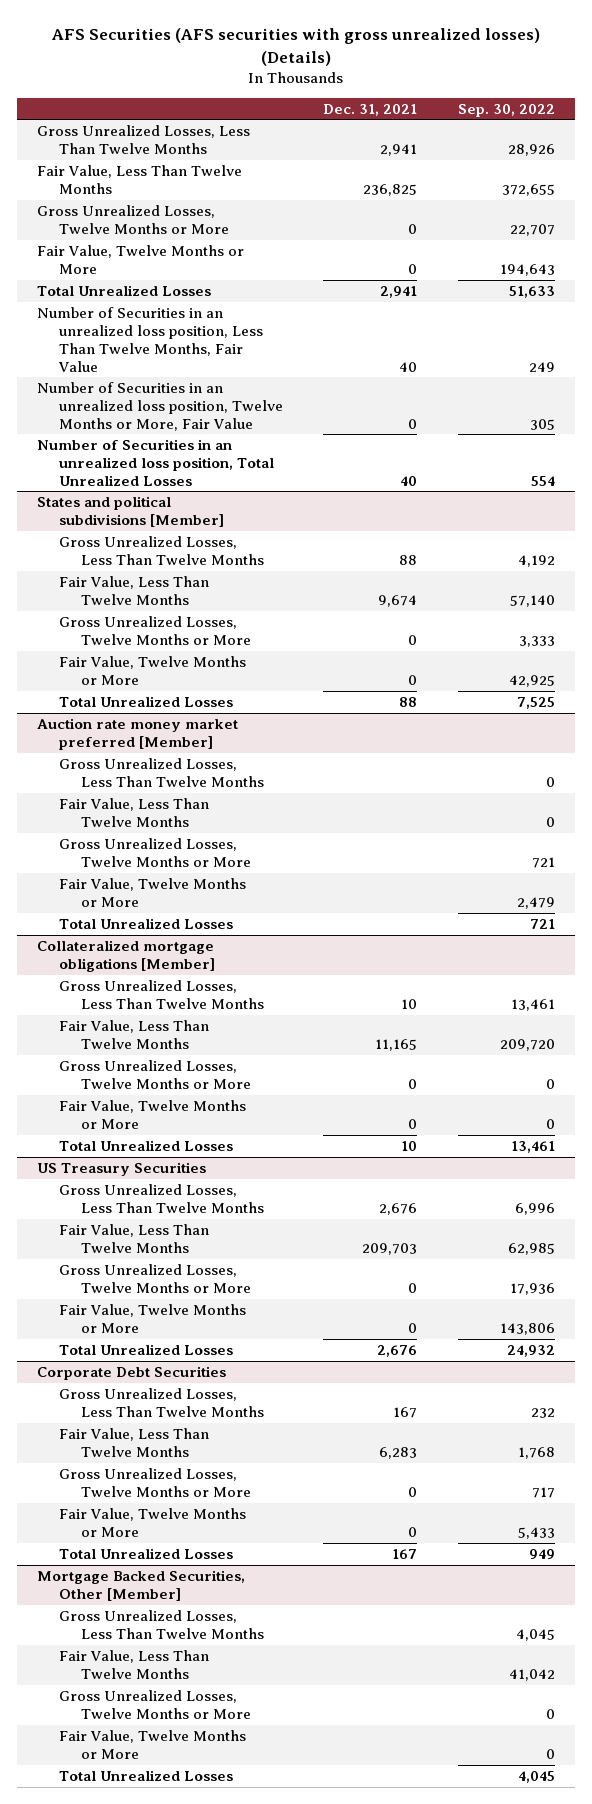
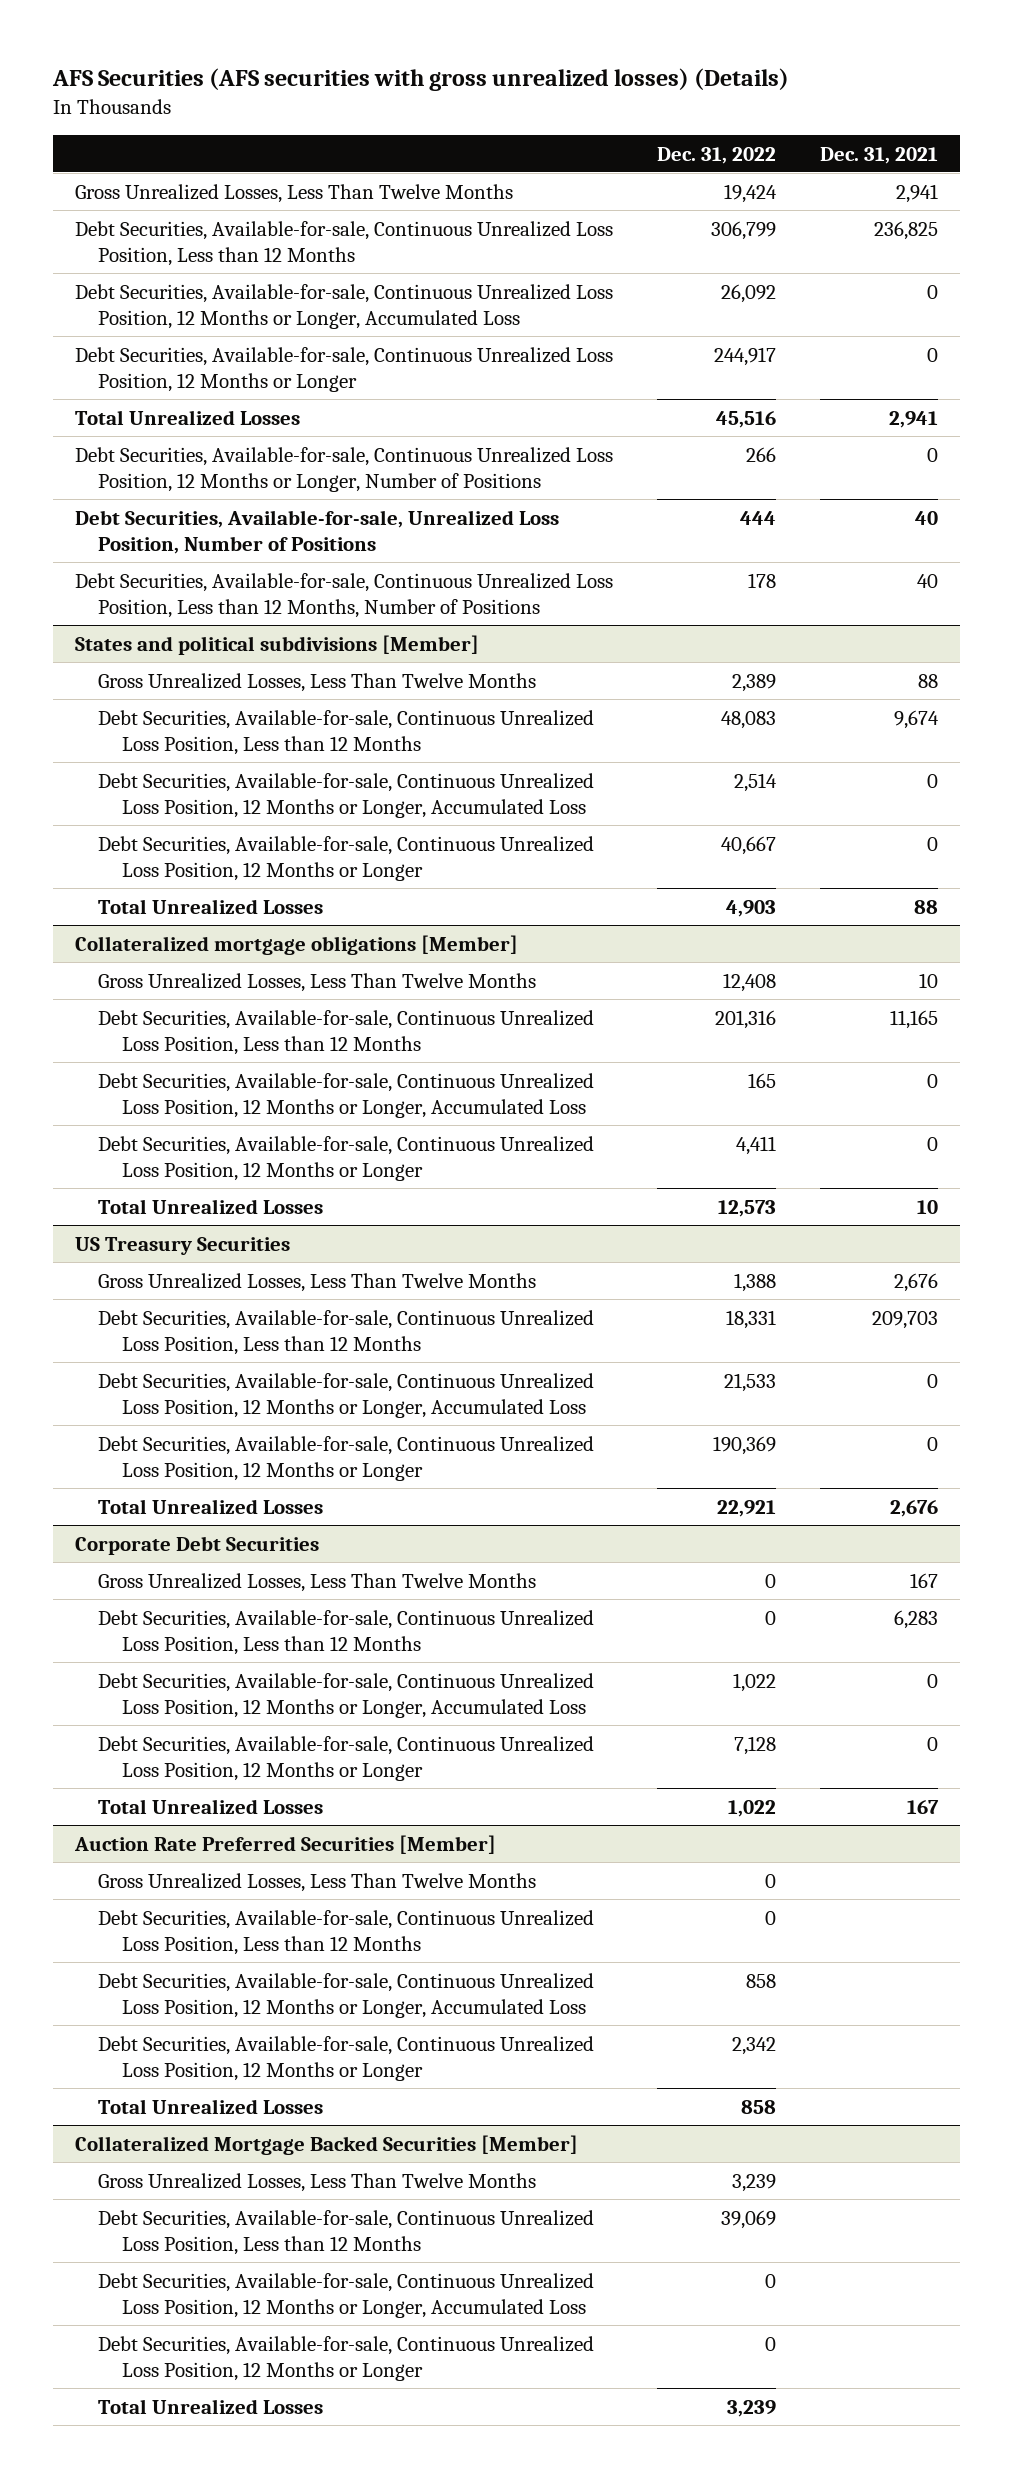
- | Dec. 31, 2021 | Sep. 30, 2022
+ | Dec. 31, 2022 | Dec. 31, 2021
- Fair Value, Less Than Twelve Months | 236,825 | 372,655
- Gross Unrealized Losses, Twelve Months or More | 0 | 22,707
- Fair Value, Twelve Months or More | 0 | 194,643
+ Debt Securities, Available-for-sale, Continuous Unrealized Loss Position, Less than 12 Months | 306,799 | 236,825
+ Debt Securities, Available-for-sale, Continuous Unrealized Loss Position, 12 Months or Longer, Accumulated Loss | 26,092 | 0
+ Debt Securities, Available-for-sale, Continuous Unrealized Loss Position, 12 Months or Longer | 244,917 | 0
- Number of Securities in an unrealized loss position, Less Than Twelve Months, Fair Value | 40 | 249
- Number of Securities in an unrealized loss position, Twelve Months or More, Fair Value | 0 | 305
- Number of Securities in an unrealized loss position, Total Unrealized Losses | 40 | 554
+ Debt Securities, Available-for-sale, Continuous Unrealized Loss Position, 12 Months or Longer, Number of Positions | 266 | 0
+ Debt Securities, Available-for-sale, Unrealized Loss Position, Number of Positions | 444 | 40
+ Debt Securities, Available-for-sale, Continuous Unrealized Loss Position, Less than 12 Months, Number of Positions | 178 | 40
@ States and political subdivisions [Member]
- Fair Value, Less Than Twelve Months | 9,674 | 57,140
- Gross Unrealized Losses, Twelve Months or More | 0 | 3,333
- Fair Value, Twelve Months or More | 0 | 42,925
+ Debt Securities, Available-for-sale, Continuous Unrealized Loss Position, Less than 12 Months | 48,083 | 9,674
+ Debt Securities, Available-for-sale, Continuous Unrealized Loss Position, 12 Months or Longer, Accumulated Loss | 2,514 | 0
+ Debt Securities, Available-for-sale, Continuous Unrealized Loss Position, 12 Months or Longer | 40,667 | 0
- Auction rate money market preferred [Member]
- Gross Unrealized Losses, Less Than Twelve Months | | 0
- Fair Value, Less Than Twelve Months | | 0
- Gross Unrealized Losses, Twelve Months or More | | 721
- Fair Value, Twelve Months or More | | 2,479
- Total Unrealized Losses | | 721
@ Collateralized mortgage obligations [Member]
- Fair Value, Less Than Twelve Months | 11,165 | 209,720
- Gross Unrealized Losses, Twelve Months or More | 0 | 0
- Fair Value, Twelve Months or More | 0 | 0
+ Debt Securities, Available-for-sale, Continuous Unrealized Loss Position, Less than 12 Months | 201,316 | 11,165
+ Debt Securities, Available-for-sale, Continuous Unrealized Loss Position, 12 Months or Longer, Accumulated Loss | 165 | 0
+ Debt Securities, Available-for-sale, Continuous Unrealized Loss Position, 12 Months or Longer | 4,411 | 0
@ US Treasury Securities
- Fair Value, Less Than Twelve Months | 209,703 | 62,985
- Gross Unrealized Losses, Twelve Months or More | 0 | 17,936
- Fair Value, Twelve Months or More | 0 | 143,806
+ Debt Securities, Available-for-sale, Continuous Unrealized Loss Position, Less than 12 Months | 18,331 | 209,703
+ Debt Securities, Available-for-sale, Continuous Unrealized Loss Position, 12 Months or Longer, Accumulated Loss | 21,533 | 0
+ Debt Securities, Available-for-sale, Continuous Unrealized Loss Position, 12 Months or Longer | 190,369 | 0
@ Corporate Debt Securities
- Fair Value, Less Than Twelve Months | 6,283 | 1,768
- Gross Unrealized Losses, Twelve Months or More | 0 | 717
- Fair Value, Twelve Months or More | 0 | 5,433
+ Debt Securities, Available-for-sale, Continuous Unrealized Loss Position, Less than 12 Months | 0 | 6,283
+ Debt Securities, Available-for-sale, Continuous Unrealized Loss Position, 12 Months or Longer, Accumulated Loss | 1,022 | 0
+ Debt Securities, Available-for-sale, Continuous Unrealized Loss Position, 12 Months or Longer | 7,128 | 0
- Mortgage Backed Securities, Other [Member]
+ Auction Rate Preferred Securities [Member]
- Fair Value, Less Than Twelve Months | | 41,042
- Gross Unrealized Losses, Twelve Months or More | | 0
- Fair Value, Twelve Months or More | | 0
+ Debt Securities, Available-for-sale, Continuous Unrealized Loss Position, Less than 12 Months | 0 |
+ Debt Securities, Available-for-sale, Continuous Unrealized Loss Position, 12 Months or Longer, Accumulated Loss | 858 |
+ Debt Securities, Available-for-sale, Continuous Unrealized Loss Position, 12 Months or Longer | 2,342 |
+ Collateralized Mortgage Backed Securities [Member]
+ Gross Unrealized Losses, Less Than Twelve Months | 3,239 |
+ Debt Securities, Available-for-sale, Continuous Unrealized Loss Position, Less than 12 Months | 39,069 |
+ Debt Securities, Available-for-sale, Continuous Unrealized Loss Position, 12 Months or Longer, Accumulated Loss | 0 |
+ Debt Securities, Available-for-sale, Continuous Unrealized Loss Position, 12 Months or Longer | 0 |
+ Total Unrealized Losses | 3,239 |

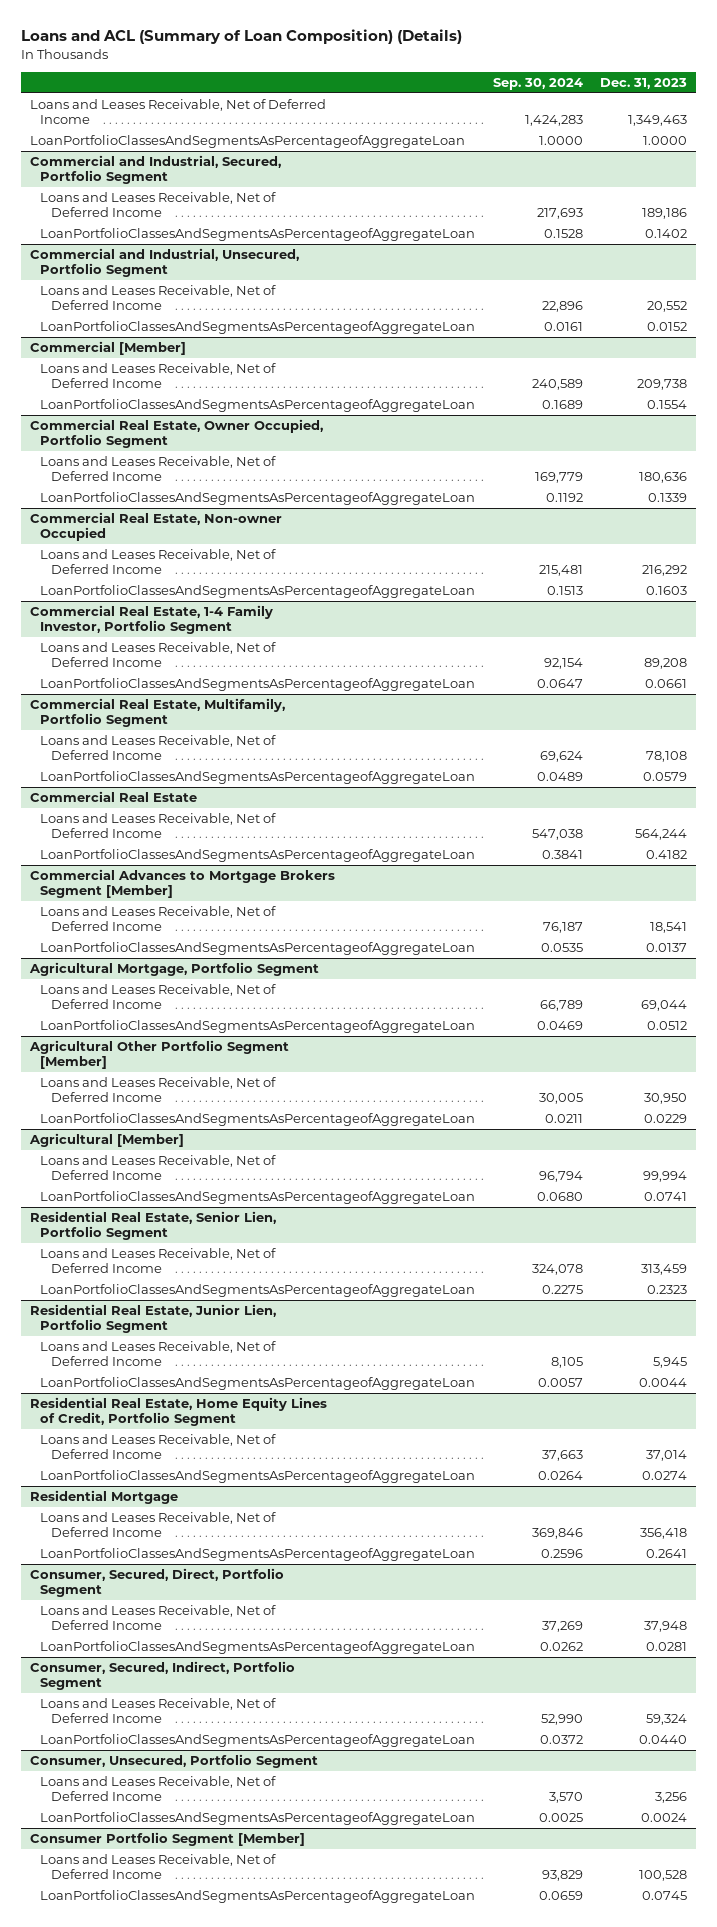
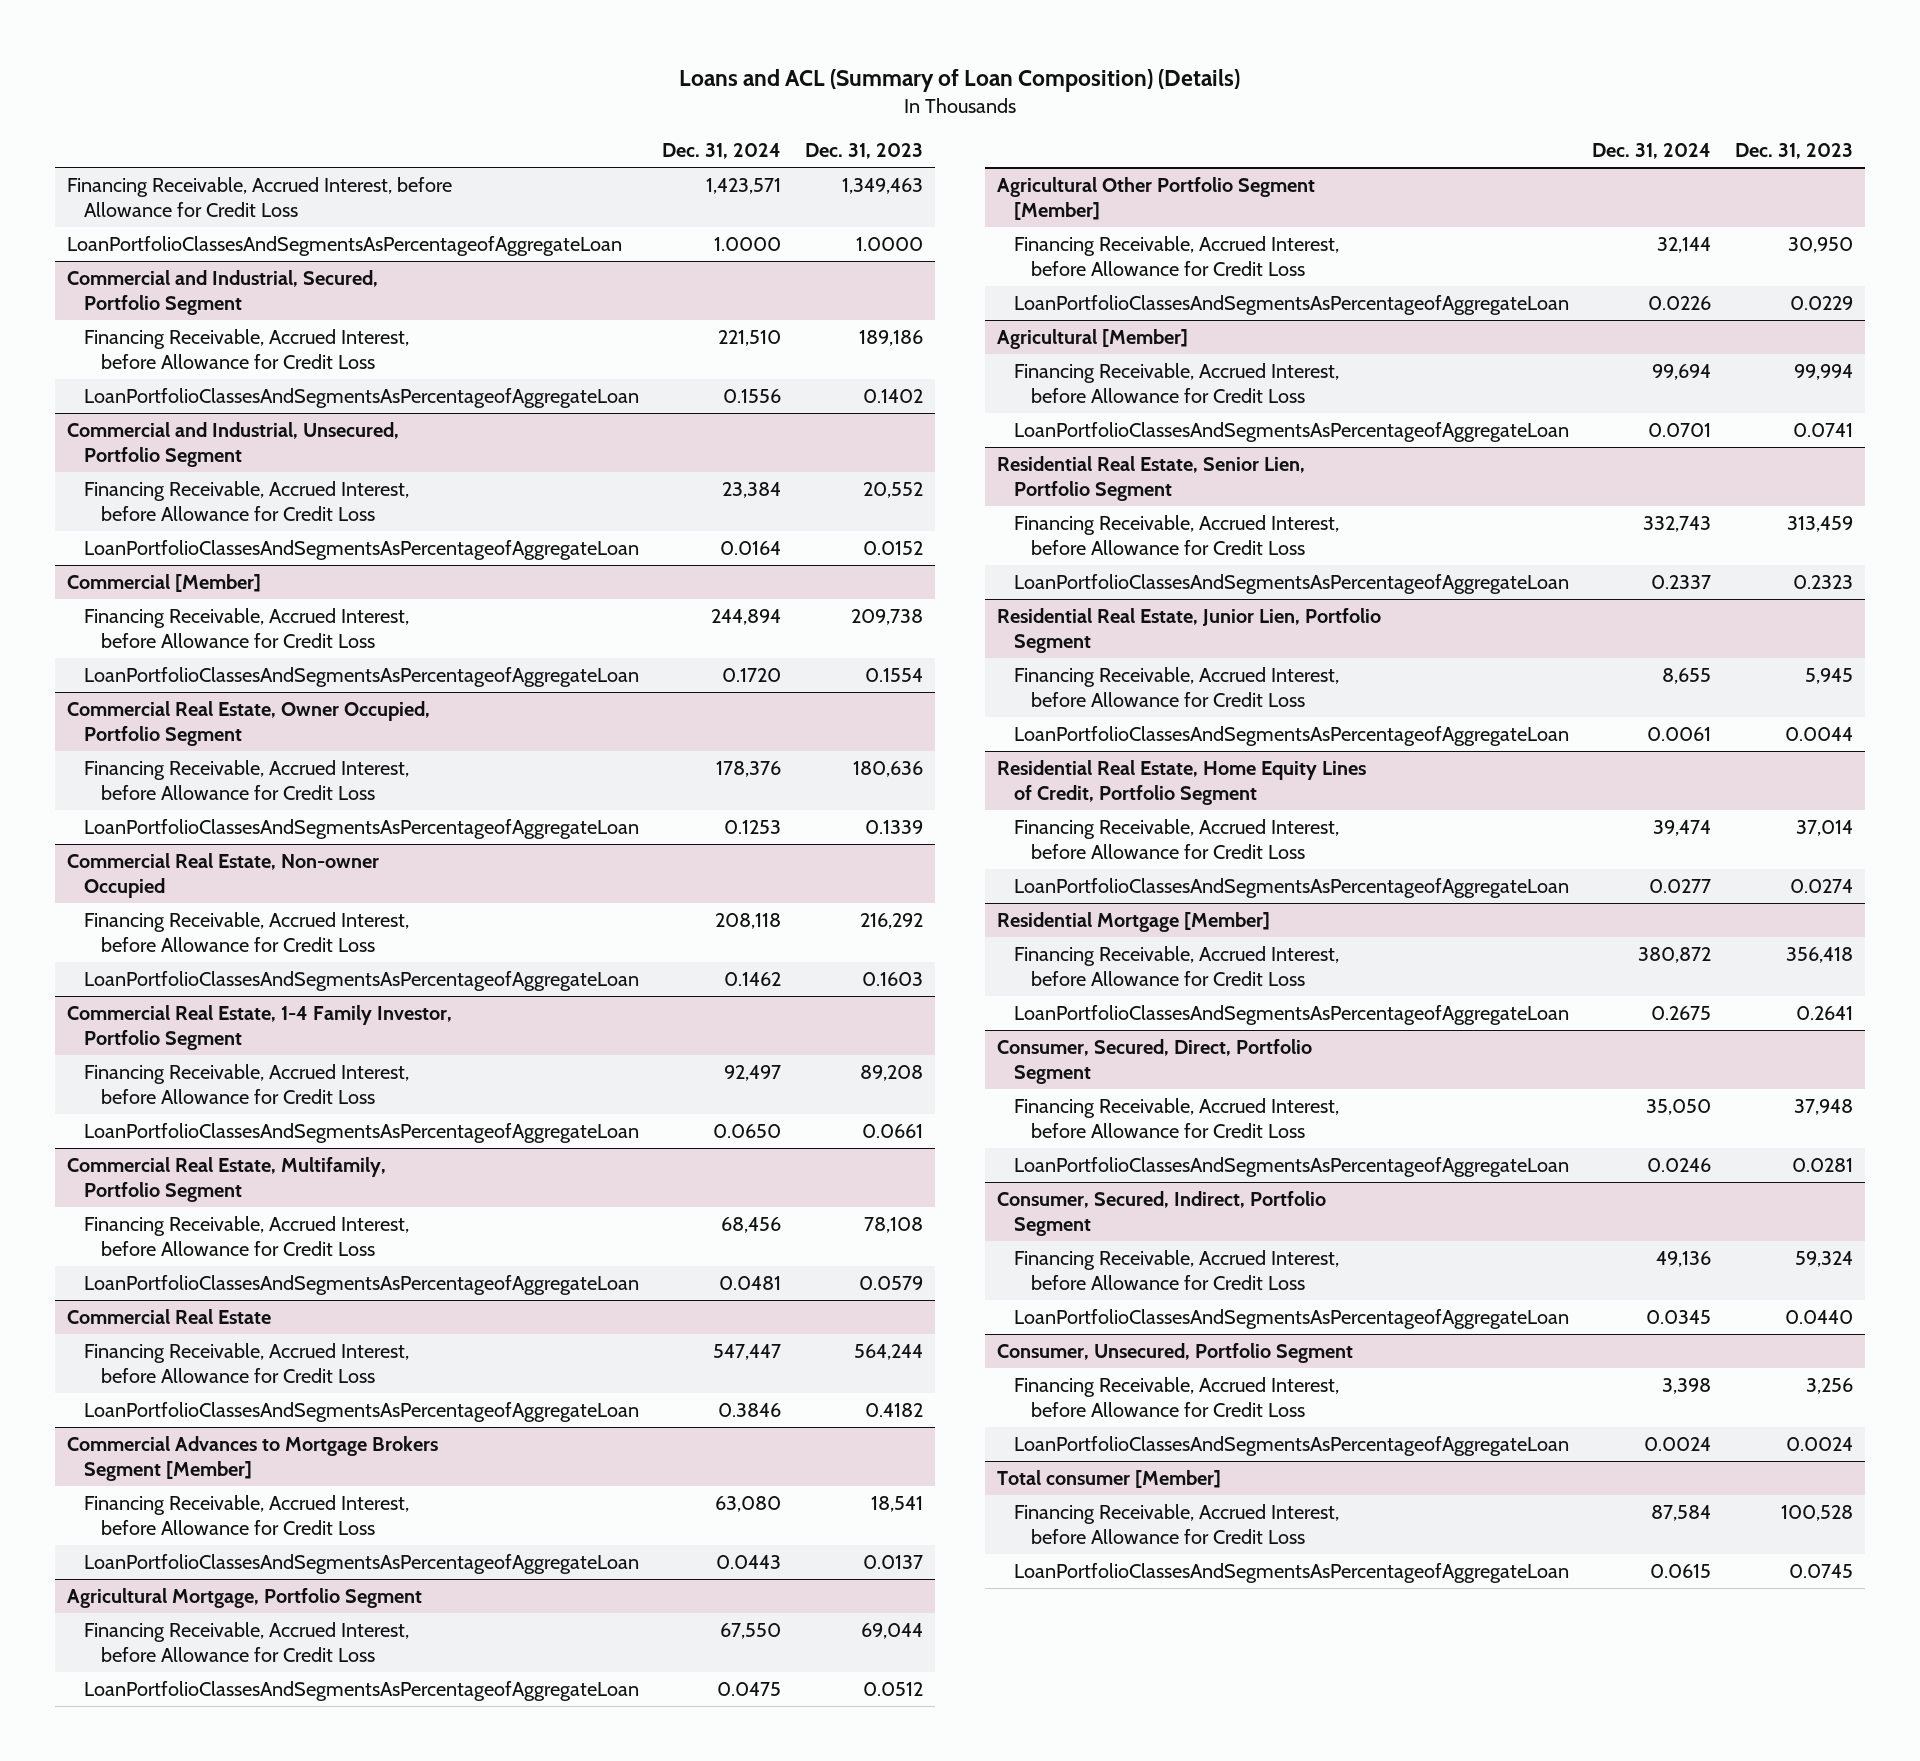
- | Sep. 30, 2024 | Dec. 31, 2023
+ | Dec. 31, 2024 | Dec. 31, 2023
- Loans and Leases Receivable, Net of Deferred Income | 1,424,283 | 1,349,463
+ Financing Receivable, Accrued Interest, before Allowance for Credit Loss | 1,423,571 | 1,349,463
@ Commercial and Industrial, Secured, Portfolio Segment
- Loans and Leases Receivable, Net of Deferred Income | 217,693 | 189,186
+ Financing Receivable, Accrued Interest, before Allowance for Credit Loss | 221,510 | 189,186
@ Commercial and Industrial, Unsecured, Portfolio Segment
- Loans and Leases Receivable, Net of Deferred Income | 22,896 | 20,552
+ Financing Receivable, Accrued Interest, before Allowance for Credit Loss | 23,384 | 20,552
@ Commercial [Member]
- Loans and Leases Receivable, Net of Deferred Income | 240,589 | 209,738
+ Financing Receivable, Accrued Interest, before Allowance for Credit Loss | 244,894 | 209,738
@ Commercial Real Estate, Owner Occupied, Portfolio Segment
- Loans and Leases Receivable, Net of Deferred Income | 169,779 | 180,636
+ Financing Receivable, Accrued Interest, before Allowance for Credit Loss | 178,376 | 180,636
@ Commercial Real Estate, Non-owner Occupied
- Loans and Leases Receivable, Net of Deferred Income | 215,481 | 216,292
+ Financing Receivable, Accrued Interest, before Allowance for Credit Loss | 208,118 | 216,292
@ Commercial Real Estate, 1-4 Family Investor, Portfolio Segment
- Loans and Leases Receivable, Net of Deferred Income | 92,154 | 89,208
+ Financing Receivable, Accrued Interest, before Allowance for Credit Loss | 92,497 | 89,208
@ Commercial Real Estate, Multifamily, Portfolio Segment
- Loans and Leases Receivable, Net of Deferred Income | 69,624 | 78,108
+ Financing Receivable, Accrued Interest, before Allowance for Credit Loss | 68,456 | 78,108
@ Commercial Real Estate
- Loans and Leases Receivable, Net of Deferred Income | 547,038 | 564,244
+ Financing Receivable, Accrued Interest, before Allowance for Credit Loss | 547,447 | 564,244
@ Commercial Advances to Mortgage Brokers Segment [Member]
- Loans and Leases Receivable, Net of Deferred Income | 76,187 | 18,541
+ Financing Receivable, Accrued Interest, before Allowance for Credit Loss | 63,080 | 18,541
@ Agricultural Mortgage, Portfolio Segment
- Loans and Leases Receivable, Net of Deferred Income | 66,789 | 69,044
+ Financing Receivable, Accrued Interest, before Allowance for Credit Loss | 67,550 | 69,044
@ Agricultural Other Portfolio Segment [Member]
- Loans and Leases Receivable, Net of Deferred Income | 30,005 | 30,950
+ Financing Receivable, Accrued Interest, before Allowance for Credit Loss | 32,144 | 30,950
@ Agricultural [Member]
- Loans and Leases Receivable, Net of Deferred Income | 96,794 | 99,994
+ Financing Receivable, Accrued Interest, before Allowance for Credit Loss | 99,694 | 99,994
@ Residential Real Estate, Senior Lien, Portfolio Segment
- Loans and Leases Receivable, Net of Deferred Income | 324,078 | 313,459
+ Financing Receivable, Accrued Interest, before Allowance for Credit Loss | 332,743 | 313,459
@ Residential Real Estate, Junior Lien, Portfolio Segment
- Loans and Leases Receivable, Net of Deferred Income | 8,105 | 5,945
+ Financing Receivable, Accrued Interest, before Allowance for Credit Loss | 8,655 | 5,945
@ Residential Real Estate, Home Equity Lines of Credit, Portfolio Segment
- Loans and Leases Receivable, Net of Deferred Income | 37,663 | 37,014
+ Financing Receivable, Accrued Interest, before Allowance for Credit Loss | 39,474 | 37,014
- Residential Mortgage
- Loans and Leases Receivable, Net of Deferred Income | 369,846 | 356,418
+ Residential Mortgage [Member]
+ Financing Receivable, Accrued Interest, before Allowance for Credit Loss | 380,872 | 356,418
@ Consumer, Secured, Direct, Portfolio Segment
- Loans and Leases Receivable, Net of Deferred Income | 37,269 | 37,948
+ Financing Receivable, Accrued Interest, before Allowance for Credit Loss | 35,050 | 37,948
@ Consumer, Secured, Indirect, Portfolio Segment
- Loans and Leases Receivable, Net of Deferred Income | 52,990 | 59,324
+ Financing Receivable, Accrued Interest, before Allowance for Credit Loss | 49,136 | 59,324
@ Consumer, Unsecured, Portfolio Segment
- Loans and Leases Receivable, Net of Deferred Income | 3,570 | 3,256
+ Financing Receivable, Accrued Interest, before Allowance for Credit Loss | 3,398 | 3,256
- Consumer Portfolio Segment [Member]
- Loans and Leases Receivable, Net of Deferred Income | 93,829 | 100,528
+ Total consumer [Member]
+ Financing Receivable, Accrued Interest, before Allowance for Credit Loss | 87,584 | 100,528

